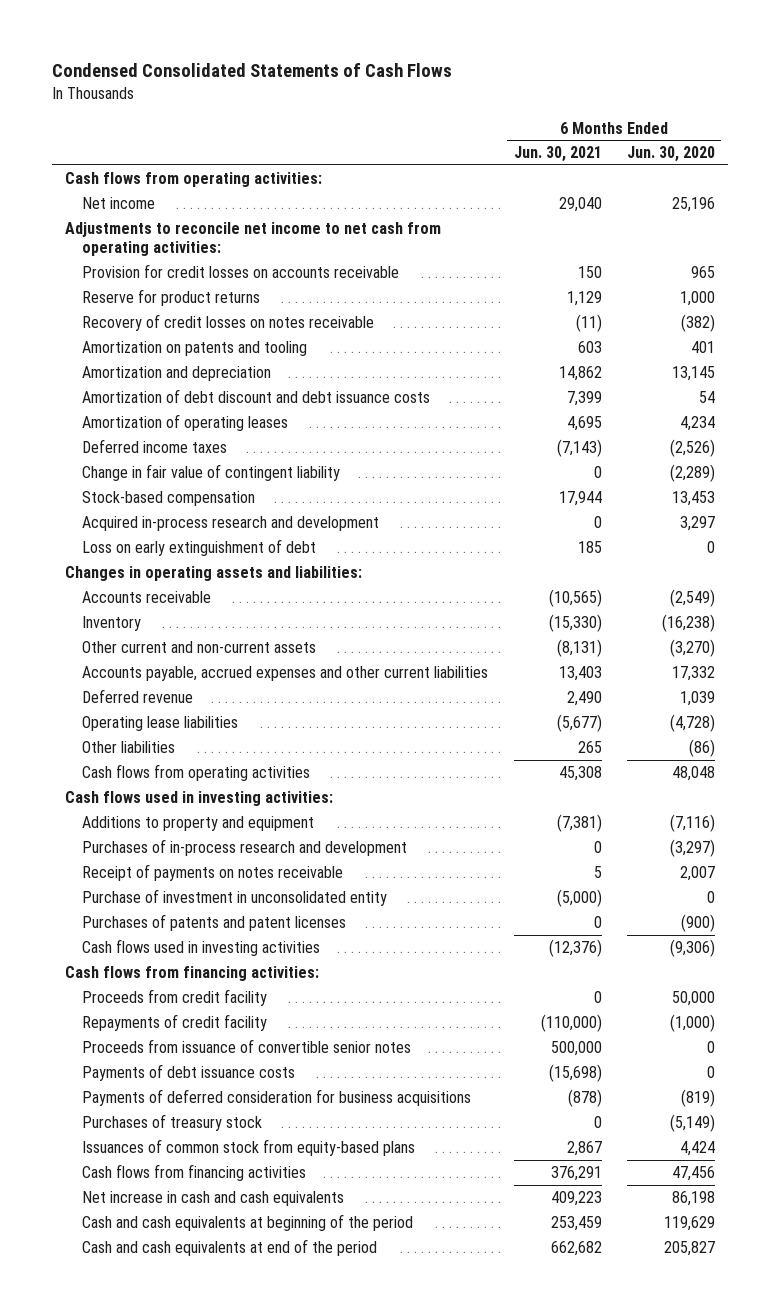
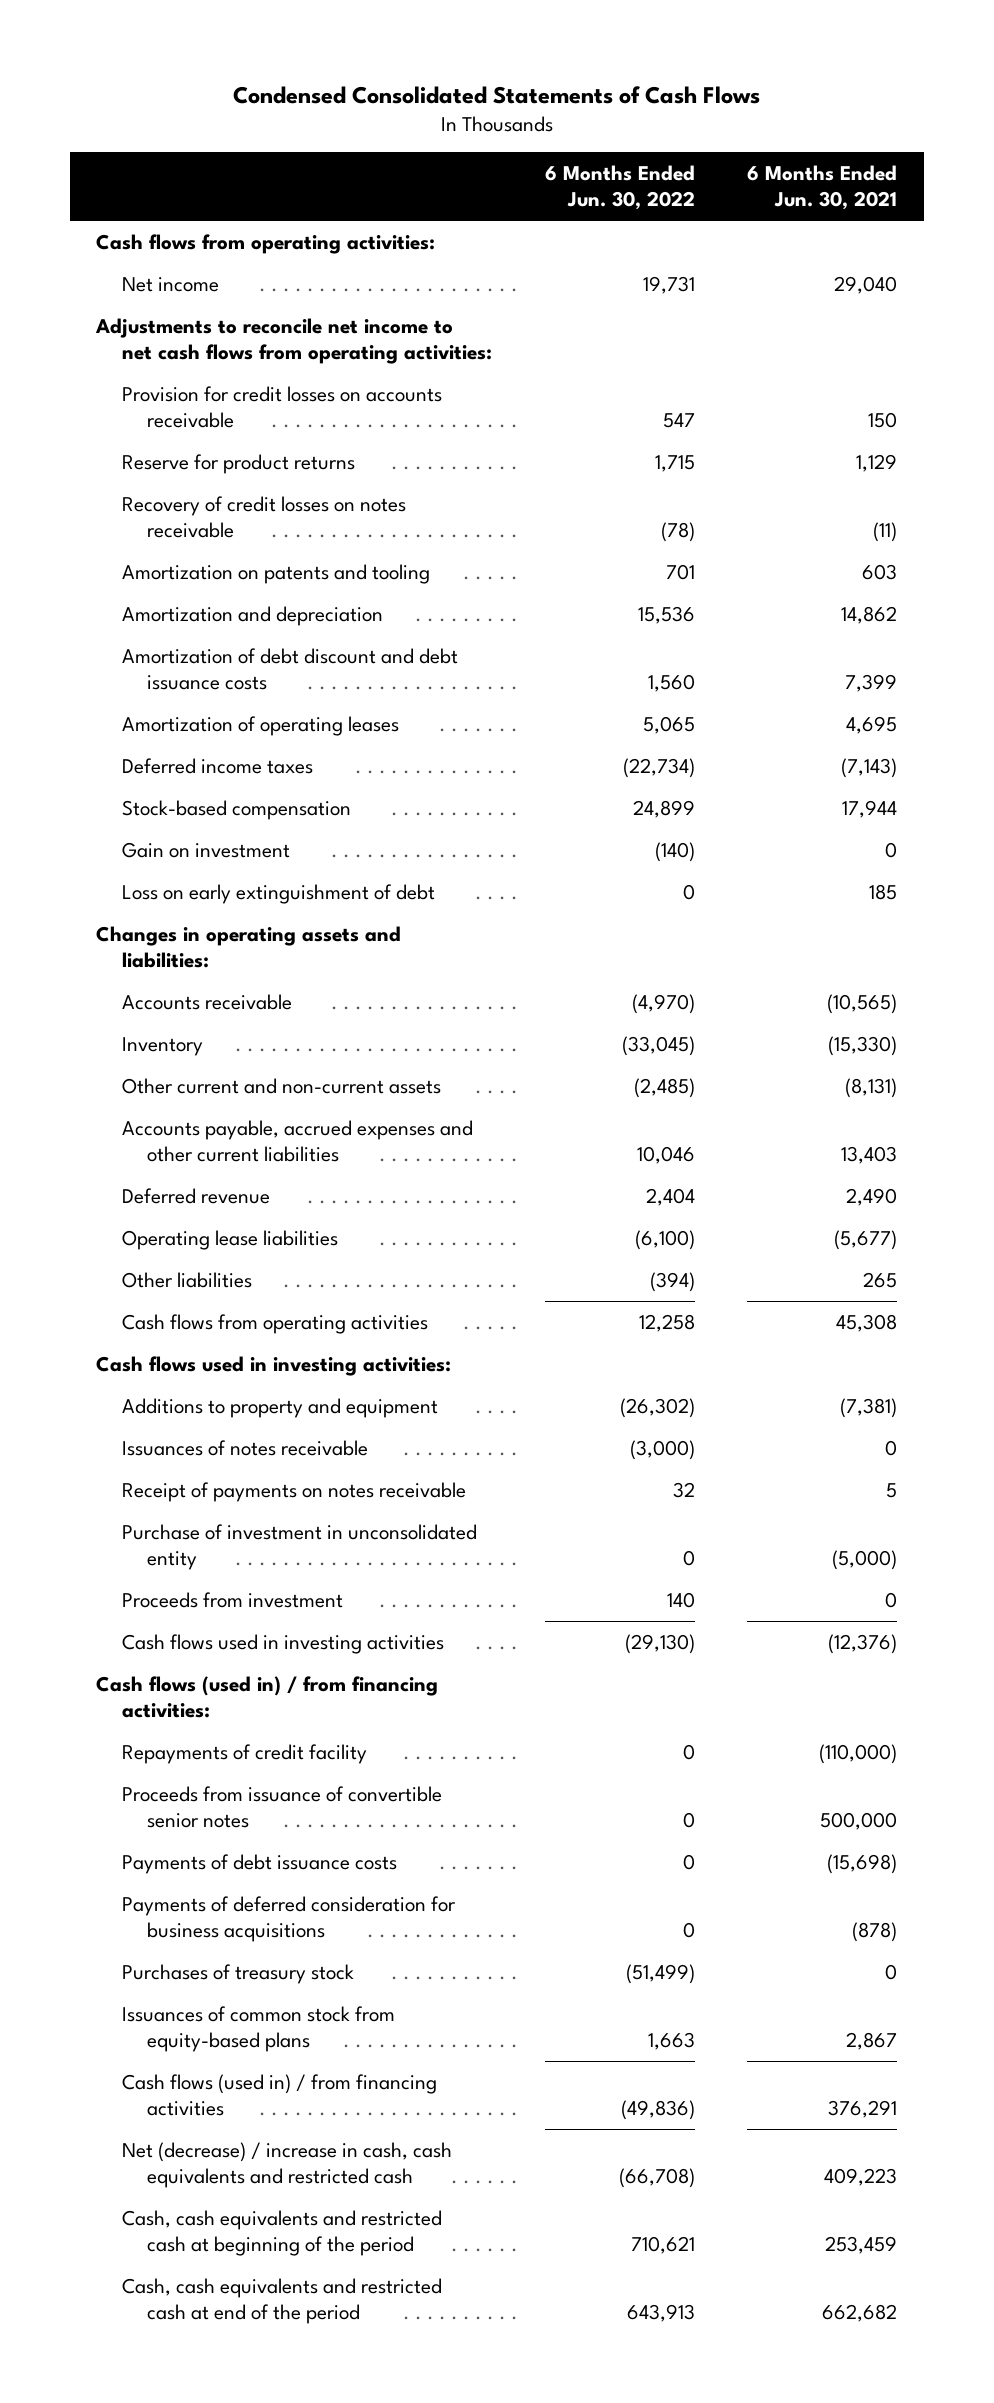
- | 6 Months Ended Jun. 30, 2021 | 6 Months Ended Jun. 30, 2020
+ | 6 Months Ended Jun. 30, 2022 | 6 Months Ended Jun. 30, 2021
- Adjustments to reconcile net income to net cash from operating activities:
+ Adjustments to reconcile net income to net cash flows from operating activities:
- Change in fair value of contingent liability | 0 | (2,289)
- Acquired in-process research and development | 0 | 3,297
+ Gain on investment | (140) | 0
- Purchases of in-process research and development | 0 | (3,297)
+ Issuances of notes receivable | (3,000) | 0
- Purchases of patents and patent licenses | 0 | (900)
+ Proceeds from investment | 140 | 0
- Cash flows from financing activities:
- Proceeds from credit facility | 0 | 50,000
+ Cash flows (used in) / from financing activities:
- Cash flows from financing activities | 376,291 | 47,456
- Net increase in cash and cash equivalents | 409,223 | 86,198
- Cash and cash equivalents at beginning of the period | 253,459 | 119,629
- Cash and cash equivalents at end of the period | 662,682 | 205,827
+ Cash flows (used in) / from financing activities | (49,836) | 376,291
+ Net (decrease) / increase in cash, cash equivalents and restricted cash | (66,708) | 409,223
+ Cash, cash equivalents and restricted cash at beginning of the period | 710,621 | 253,459
+ Cash, cash equivalents and restricted cash at end of the period | 643,913 | 662,682

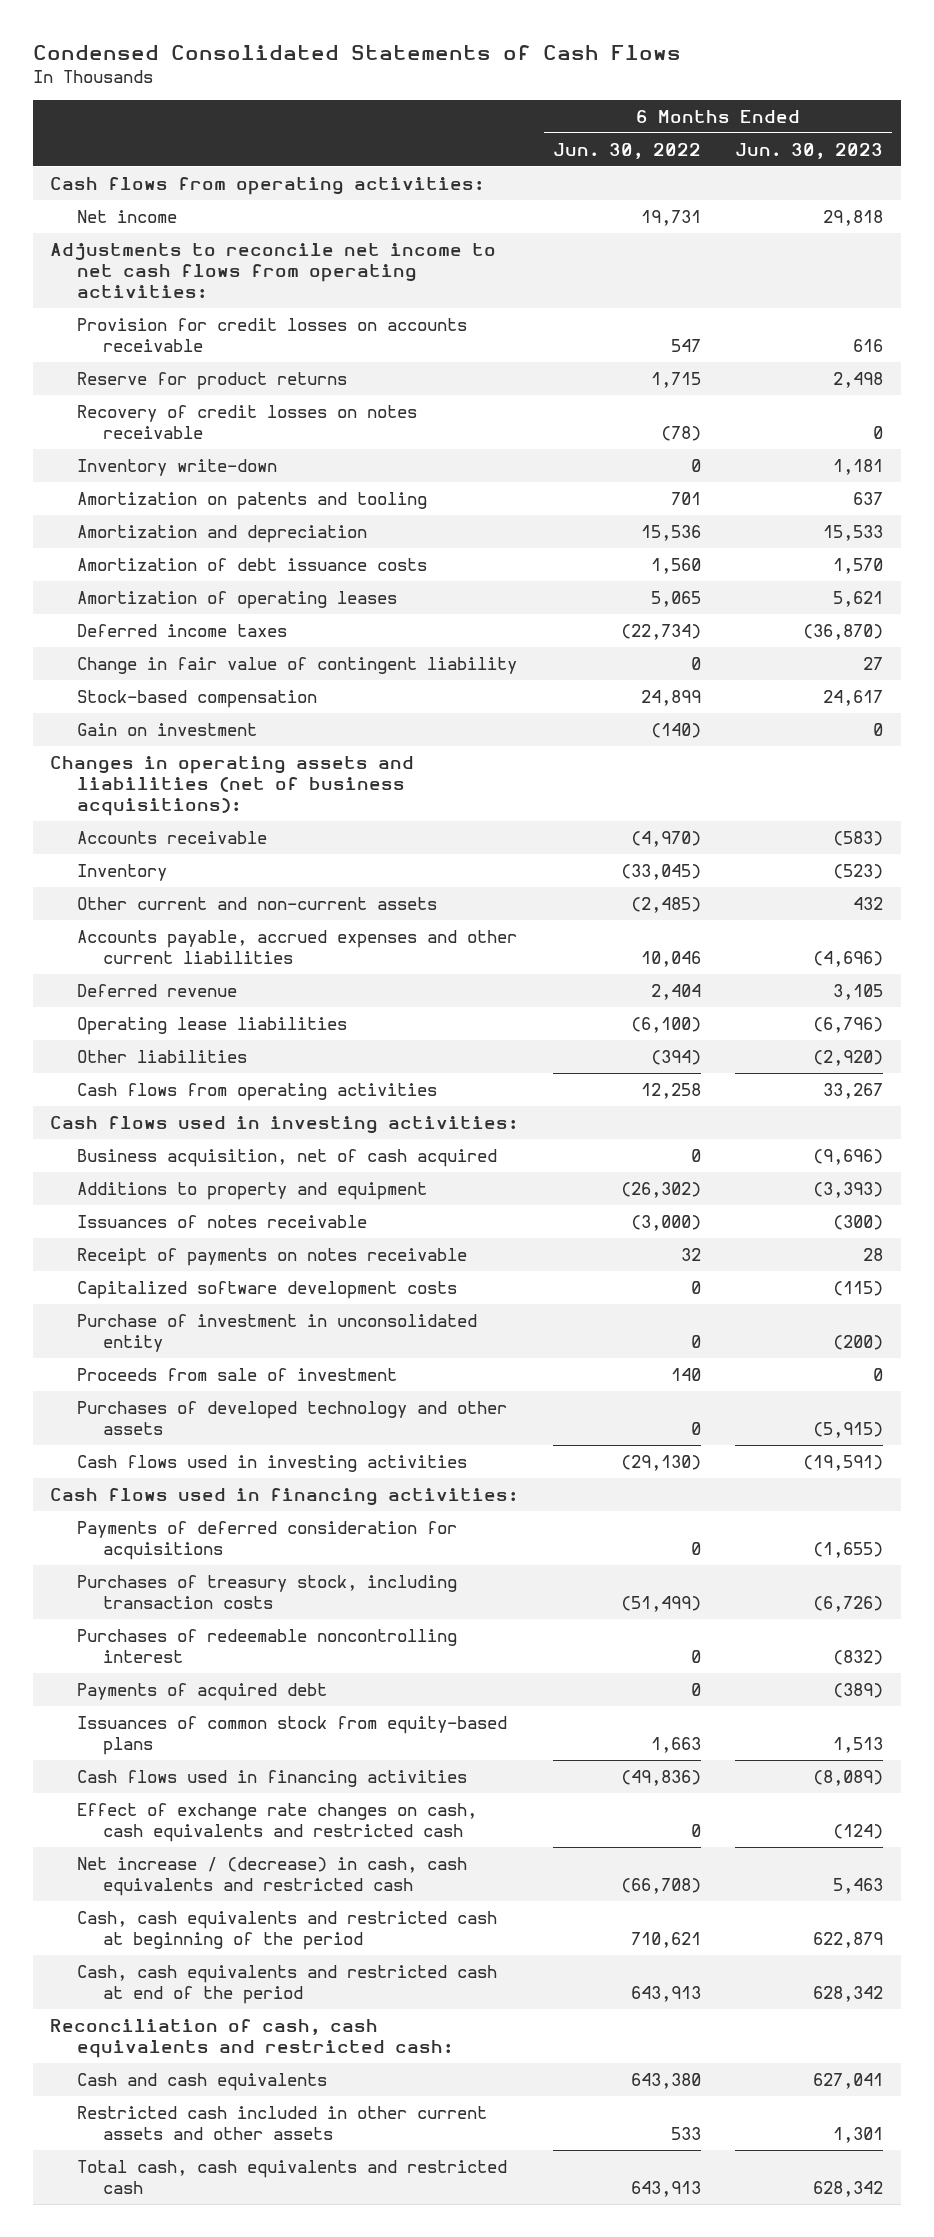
- | 6 Months Ended Jun. 30, 2022 | 6 Months Ended Jun. 30, 2021
+ | 6 Months Ended Jun. 30, 2022 | 6 Months Ended Jun. 30, 2023
+ Inventory write-down | 0 | 1,181
- Amortization of debt discount and debt issuance costs | 1,560 | 7,399
+ Amortization of debt issuance costs | 1,560 | 1,570
+ Change in fair value of contingent liability | 0 | 27
- Loss on early extinguishment of debt | 0 | 185
- Changes in operating assets and liabilities:
+ Changes in operating assets and liabilities (net of business acquisitions):
+ Business acquisition, net of cash acquired | 0 | (9,696)
+ Capitalized software development costs | 0 | (115)
- Proceeds from investment | 140 | 0
+ Proceeds from sale of investment | 140 | 0
+ Purchases of developed technology and other assets | 0 | (5,915)
- Cash flows (used in) / from financing activities:
- Repayments of credit facility | 0 | (110,000)
- Proceeds from issuance of convertible senior notes | 0 | 500,000
- Payments of debt issuance costs | 0 | (15,698)
- Payments of deferred consideration for business acquisitions | 0 | (878)
- Purchases of treasury stock | (51,499) | 0
+ Cash flows used in financing activities:
+ Payments of deferred consideration for acquisitions | 0 | (1,655)
+ Purchases of treasury stock, including transaction costs | (51,499) | (6,726)
+ Purchases of redeemable noncontrolling interest | 0 | (832)
+ Payments of acquired debt | 0 | (389)
- Cash flows (used in) / from financing activities | (49,836) | 376,291
- Net (decrease) / increase in cash, cash equivalents and restricted cash | (66,708) | 409,223
+ Cash flows used in financing activities | (49,836) | (8,089)
+ Effect of exchange rate changes on cash, cash equivalents and restricted cash | 0 | (124)
+ Net increase / (decrease) in cash, cash equivalents and restricted cash | (66,708) | 5,463
+ Reconciliation of cash, cash equivalents and restricted cash:
+ Cash and cash equivalents | 643,380 | 627,041
+ Restricted cash included in other current assets and other assets | 533 | 1,301
+ Total cash, cash equivalents and restricted cash | 643,913 | 628,342

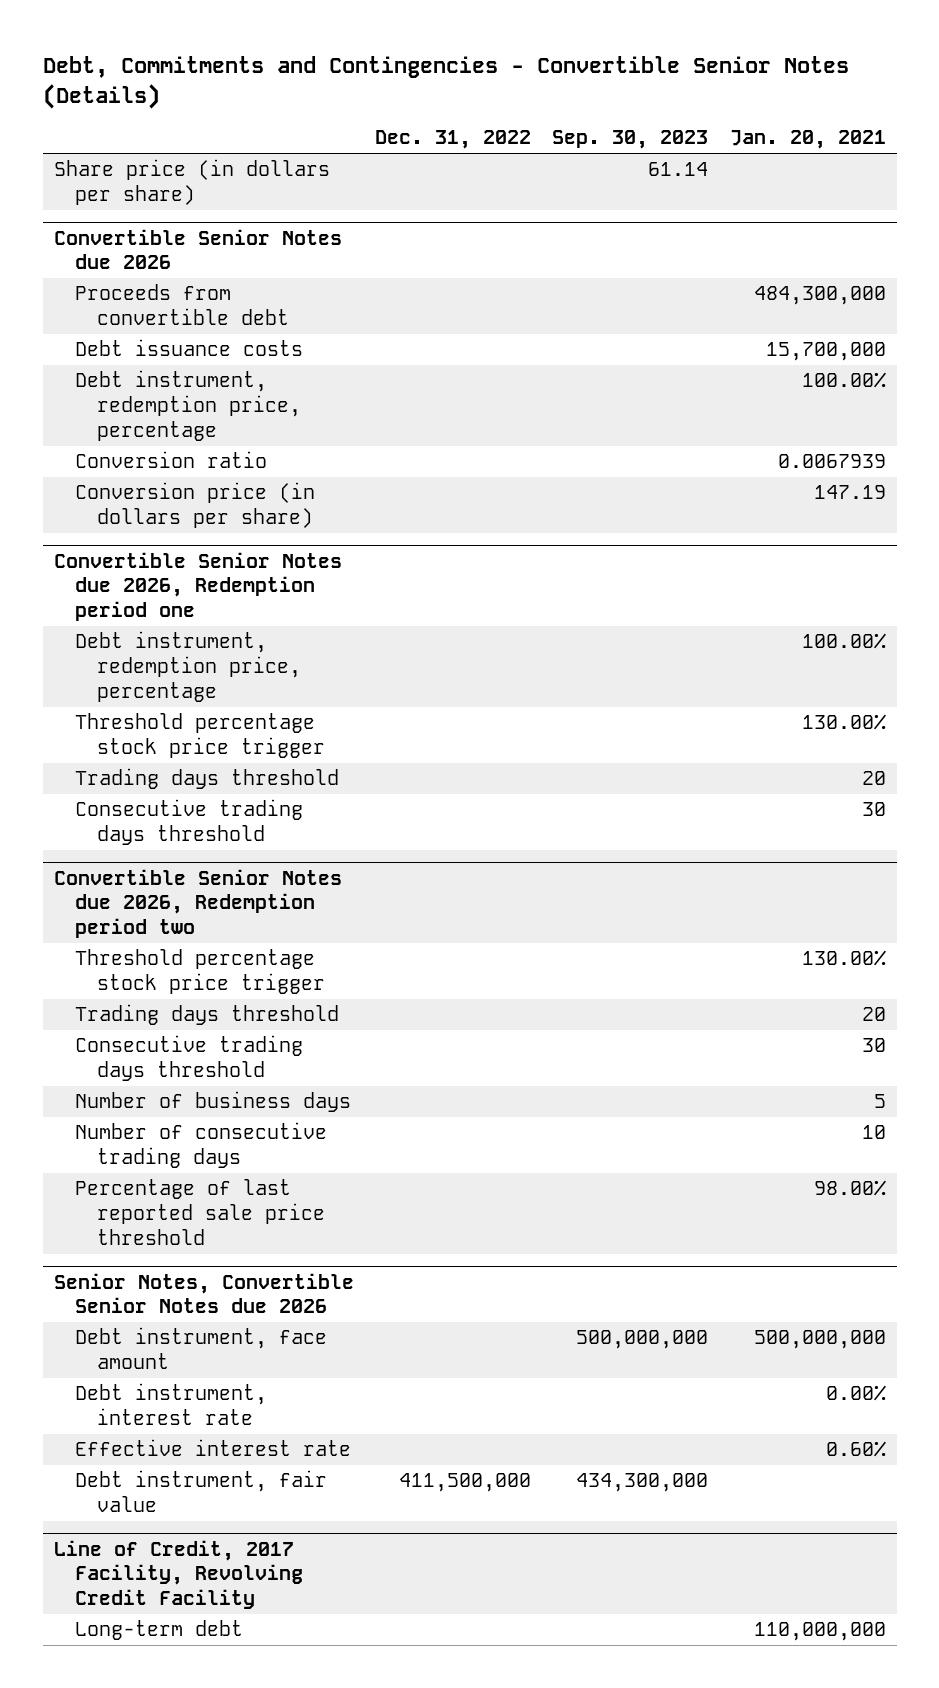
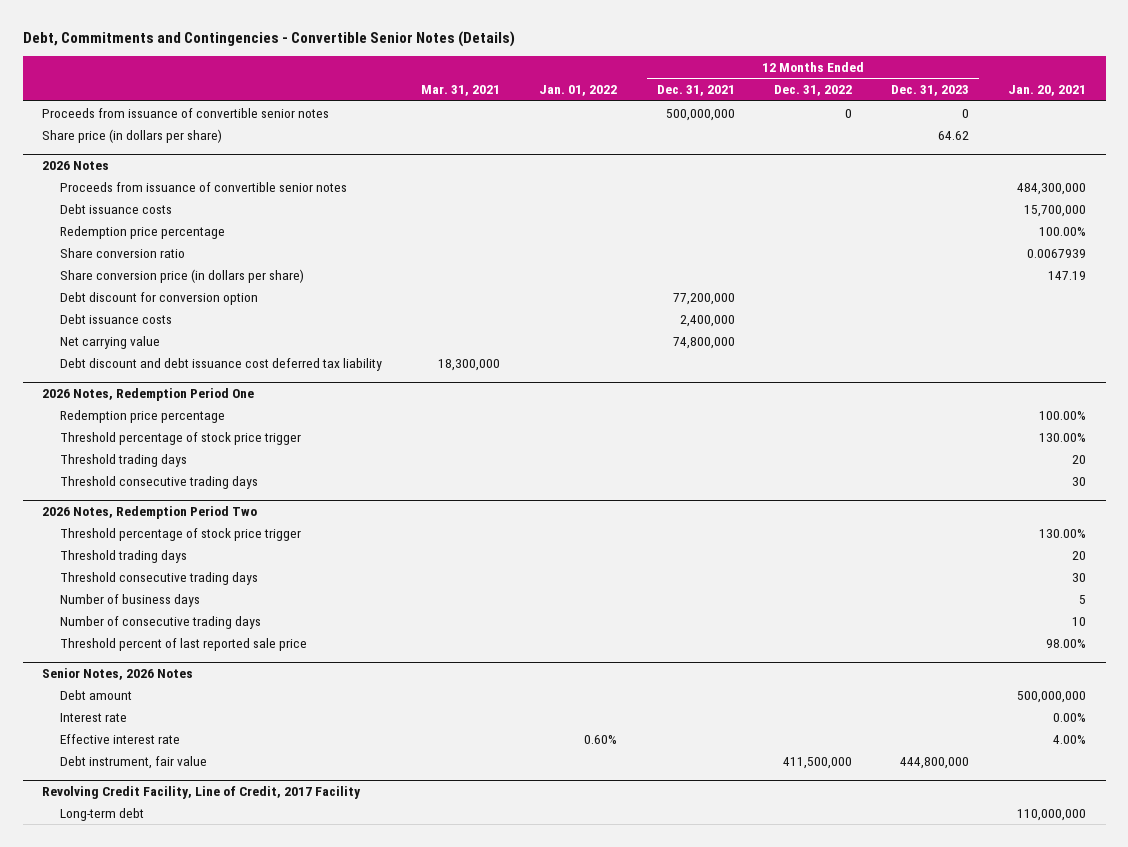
- | Dec. 31, 2022 | Sep. 30, 2023 | Jan. 20, 2021
+ | Mar. 31, 2021 | Jan. 01, 2022 | 12 Months Ended Dec. 31, 2021 | 12 Months Ended Dec. 31, 2022 | 12 Months Ended Dec. 31, 2023 | Jan. 20, 2021
+ Proceeds from issuance of convertible senior notes | | | 500,000,000 | 0 | 0 |
- Convertible Senior Notes due 2026
- Proceeds from convertible debt | | | 484,300,000
+ 2026 Notes
+ Proceeds from issuance of convertible senior notes | | | | | | 484,300,000
- Debt instrument, redemption price, percentage | | | 100.00%
- Conversion ratio | | | 0.0067939
- Conversion price (in dollars per share) | | | 147.19
- Convertible Senior Notes due 2026, Redemption period one
- Debt instrument, redemption price, percentage | | | 100.00%
- Threshold percentage stock price trigger | | | 130.00%
- Trading days threshold | | | 20
- Consecutive trading days threshold | | | 30
- Convertible Senior Notes due 2026, Redemption period two
- Threshold percentage stock price trigger | | | 130.00%
- Trading days threshold | | | 20
- Consecutive trading days threshold | | | 30
+ Redemption price percentage | | | | | | 100.00%
+ Share conversion ratio | | | | | | 0.0067939
+ Share conversion price (in dollars per share) | | | | | | 147.19
+ Debt discount for conversion option | | | 77,200,000 | | |
+ Debt issuance costs | | | 2,400,000 | | |
+ Net carrying value | | | 74,800,000 | | |
+ Debt discount and debt issuance cost deferred tax liability | 18,300,000 | | | | |
+ 2026 Notes, Redemption Period One
+ Redemption price percentage | | | | | | 100.00%
+ Threshold percentage of stock price trigger | | | | | | 130.00%
+ Threshold trading days | | | | | | 20
+ Threshold consecutive trading days | | | | | | 30
+ 2026 Notes, Redemption Period Two
+ Threshold percentage of stock price trigger | | | | | | 130.00%
+ Threshold trading days | | | | | | 20
+ Threshold consecutive trading days | | | | | | 30
- Percentage of last reported sale price threshold | | | 98.00%
- Senior Notes, Convertible Senior Notes due 2026
- Debt instrument, face amount | | 500,000,000 | 500,000,000
- Debt instrument, interest rate | | | 0.00%
- Effective interest rate | | | 0.60%
+ Threshold percent of last reported sale price | | | | | | 98.00%
+ Senior Notes, 2026 Notes
+ Debt amount | | | | | | 500,000,000
+ Interest rate | | | | | | 0.00%
+ Effective interest rate | | 0.60% | | | | 4.00%
- Line of Credit, 2017 Facility, Revolving Credit Facility
+ Revolving Credit Facility, Line of Credit, 2017 Facility

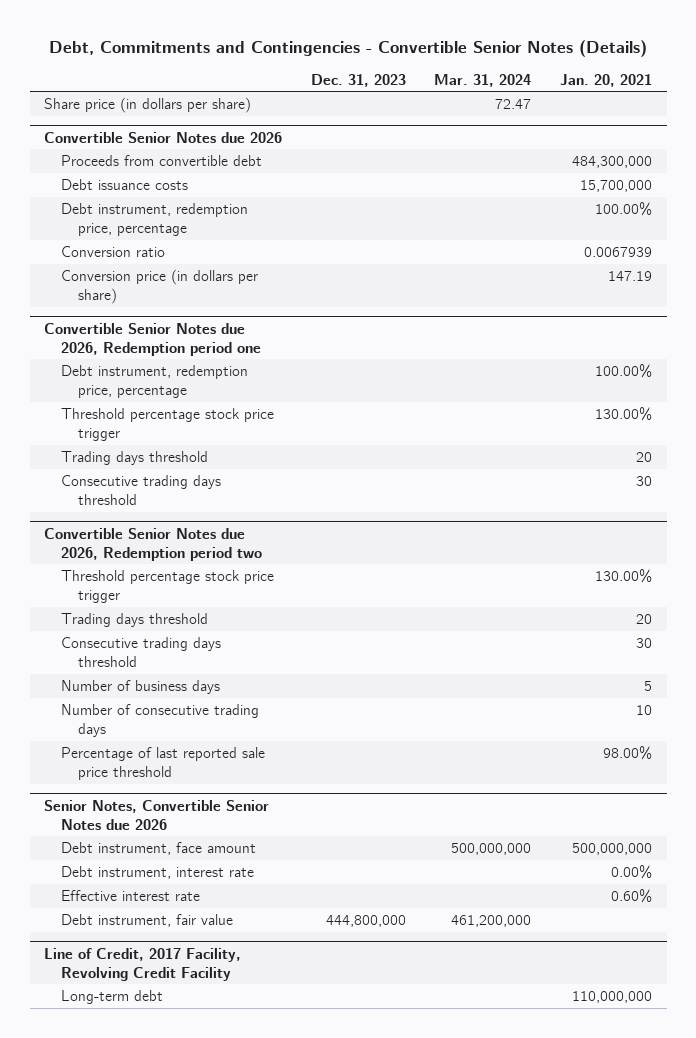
- | Mar. 31, 2021 | Jan. 01, 2022 | 12 Months Ended Dec. 31, 2021 | 12 Months Ended Dec. 31, 2022 | 12 Months Ended Dec. 31, 2023 | Jan. 20, 2021
+ | Dec. 31, 2023 | Mar. 31, 2024 | Jan. 20, 2021
- Proceeds from issuance of convertible senior notes | | | 500,000,000 | 0 | 0 |
- 2026 Notes
- Proceeds from issuance of convertible senior notes | | | | | | 484,300,000
+ Convertible Senior Notes due 2026
+ Proceeds from convertible debt | | | 484,300,000
- Redemption price percentage | | | | | | 100.00%
- Share conversion ratio | | | | | | 0.0067939
- Share conversion price (in dollars per share) | | | | | | 147.19
- Debt discount for conversion option | | | 77,200,000 | | |
- Debt issuance costs | | | 2,400,000 | | |
- Net carrying value | | | 74,800,000 | | |
- Debt discount and debt issuance cost deferred tax liability | 18,300,000 | | | | |
- 2026 Notes, Redemption Period One
- Redemption price percentage | | | | | | 100.00%
- Threshold percentage of stock price trigger | | | | | | 130.00%
- Threshold trading days | | | | | | 20
- Threshold consecutive trading days | | | | | | 30
- 2026 Notes, Redemption Period Two
- Threshold percentage of stock price trigger | | | | | | 130.00%
- Threshold trading days | | | | | | 20
- Threshold consecutive trading days | | | | | | 30
+ Debt instrument, redemption price, percentage | | | 100.00%
+ Conversion ratio | | | 0.0067939
+ Conversion price (in dollars per share) | | | 147.19
+ Convertible Senior Notes due 2026, Redemption period one
+ Debt instrument, redemption price, percentage | | | 100.00%
+ Threshold percentage stock price trigger | | | 130.00%
+ Trading days threshold | | | 20
+ Consecutive trading days threshold | | | 30
+ Convertible Senior Notes due 2026, Redemption period two
+ Threshold percentage stock price trigger | | | 130.00%
+ Trading days threshold | | | 20
+ Consecutive trading days threshold | | | 30
- Threshold percent of last reported sale price | | | | | | 98.00%
- Senior Notes, 2026 Notes
- Debt amount | | | | | | 500,000,000
- Interest rate | | | | | | 0.00%
- Effective interest rate | | 0.60% | | | | 4.00%
+ Percentage of last reported sale price threshold | | | 98.00%
+ Senior Notes, Convertible Senior Notes due 2026
+ Debt instrument, face amount | | 500,000,000 | 500,000,000
+ Debt instrument, interest rate | | | 0.00%
+ Effective interest rate | | | 0.60%
- Revolving Credit Facility, Line of Credit, 2017 Facility
+ Line of Credit, 2017 Facility, Revolving Credit Facility

